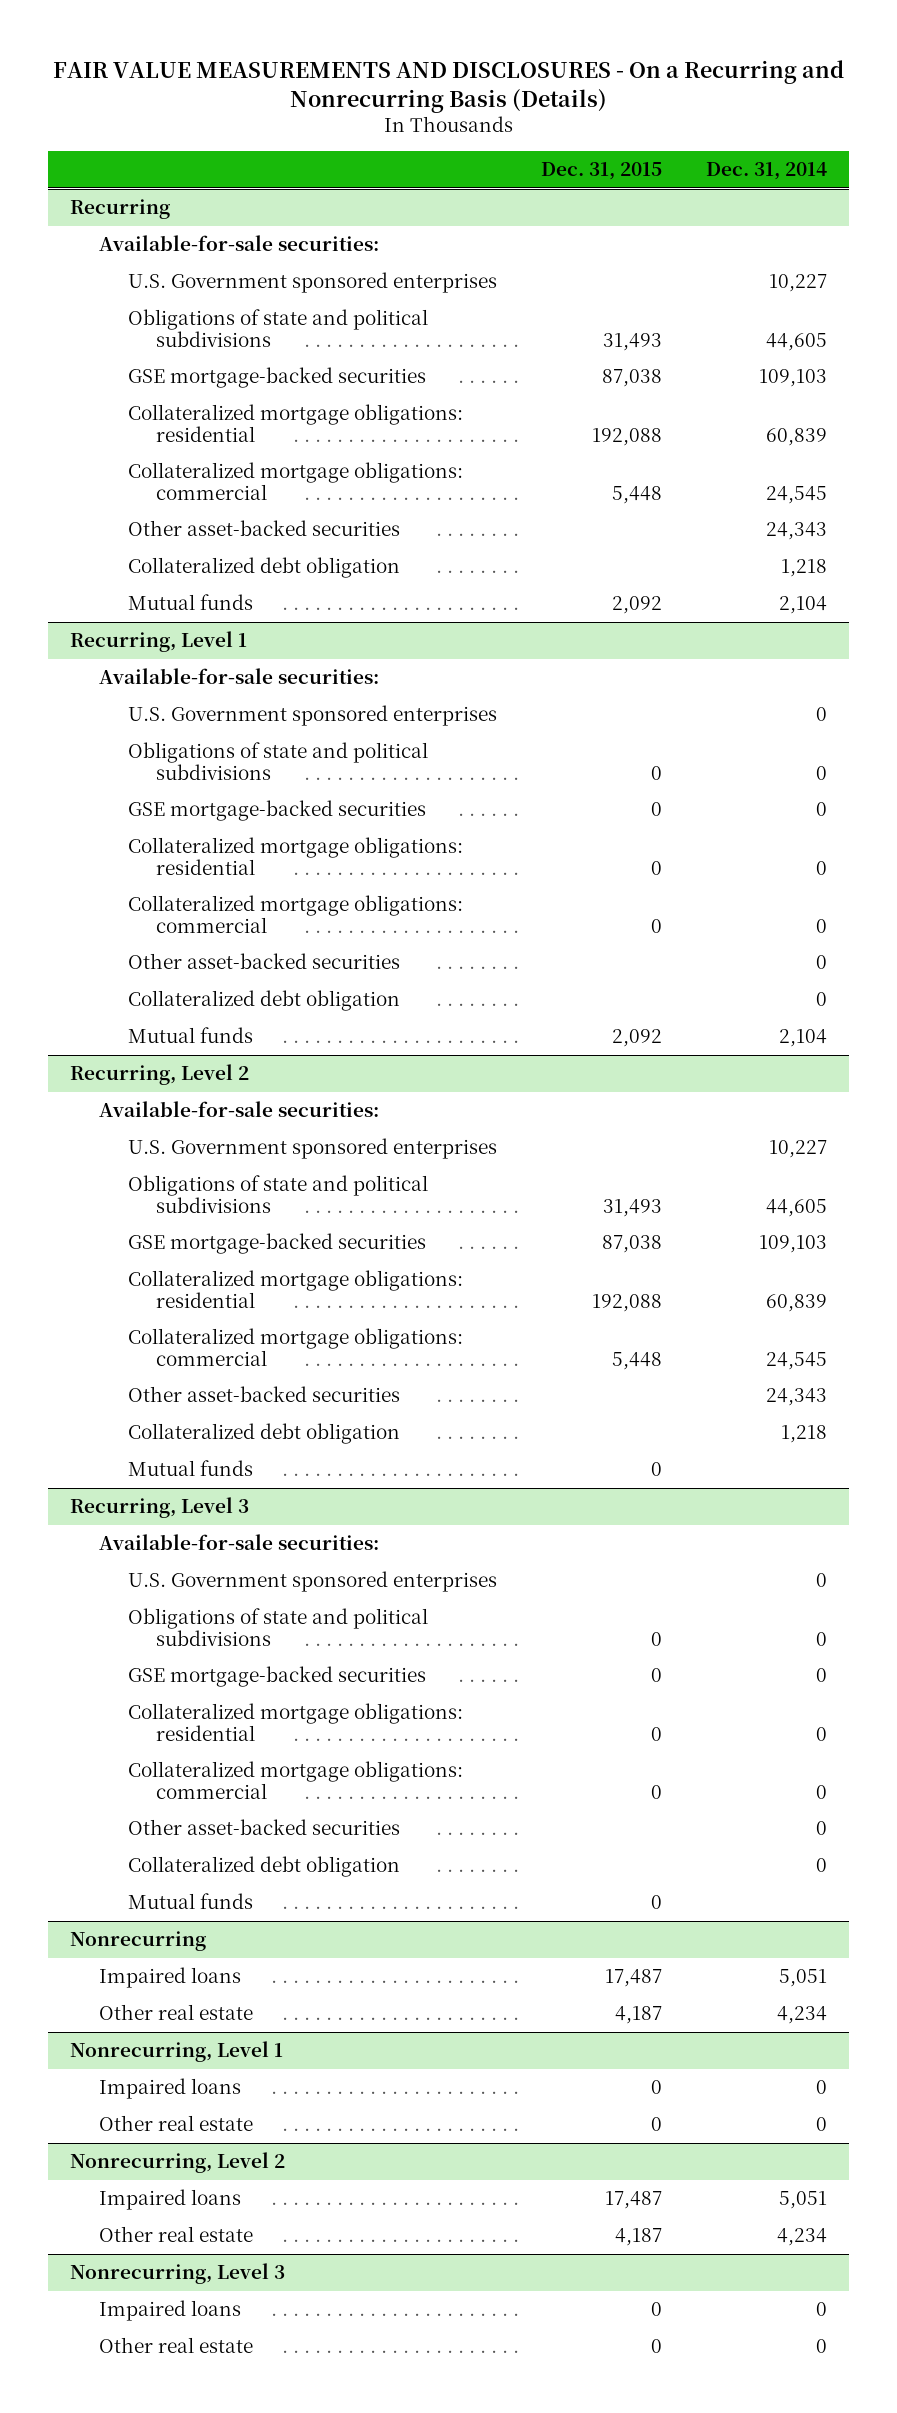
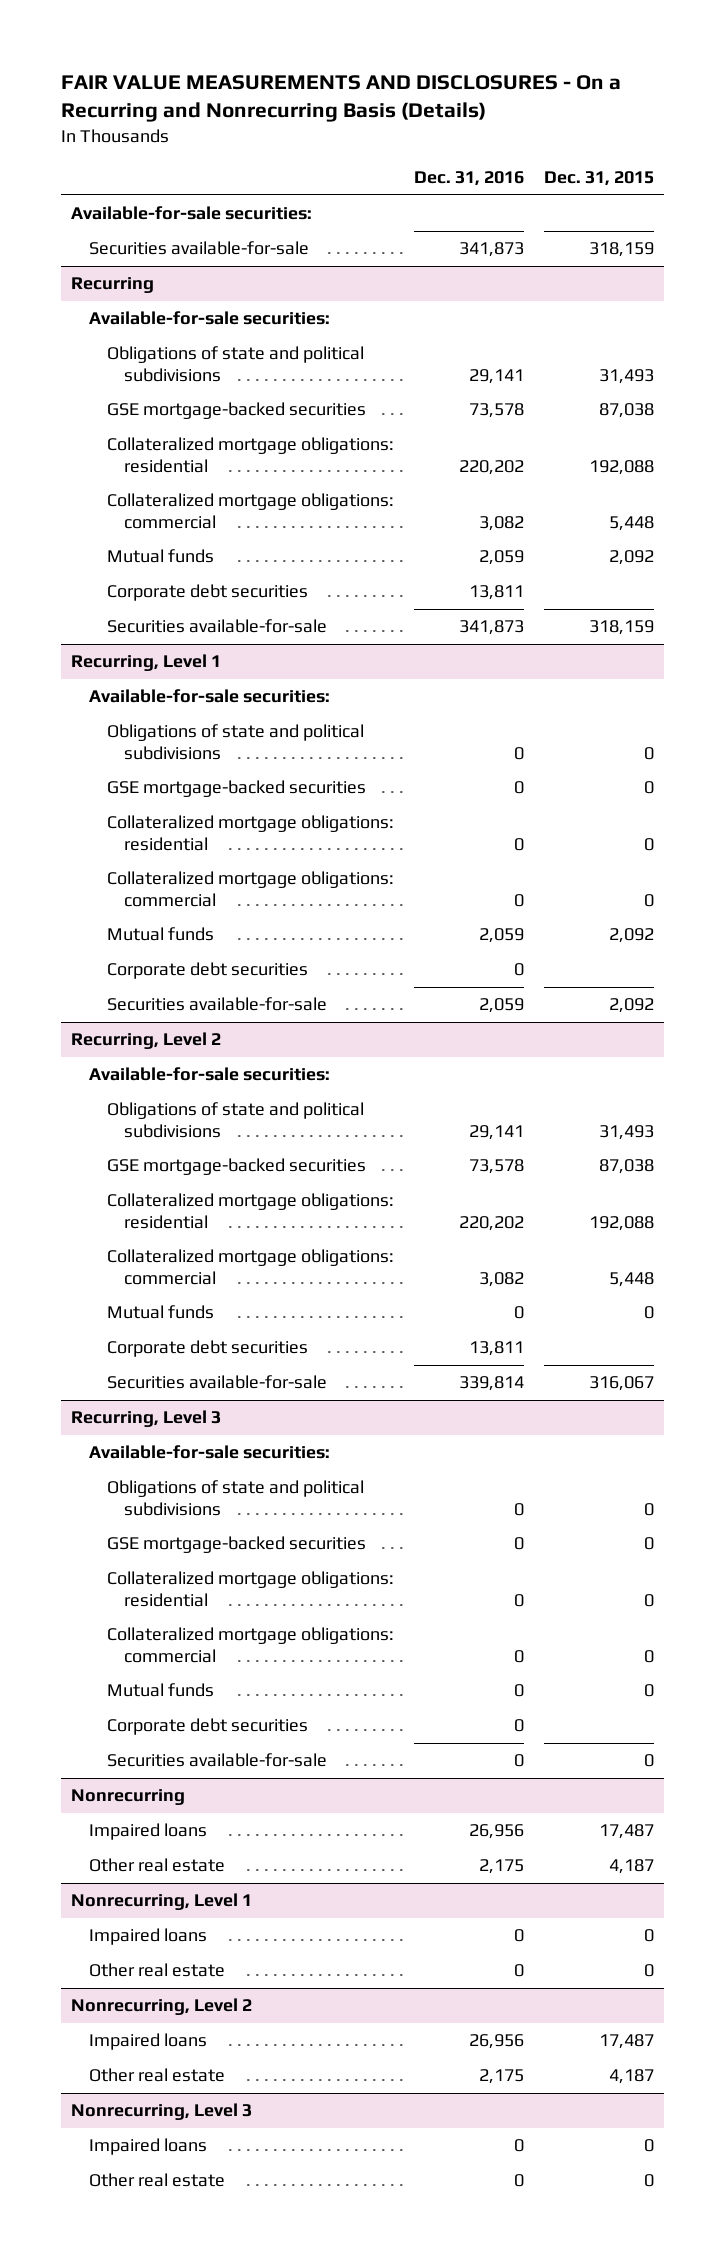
- | Dec. 31, 2015 | Dec. 31, 2014
+ | Dec. 31, 2016 | Dec. 31, 2015
+ Available-for-sale securities:
+ Securities available-for-sale | 341,873 | 318,159
@ Recurring
- U.S. Government sponsored enterprises | | 10,227
- Other asset-backed securities | | 24,343
- Collateralized debt obligation | | 1,218
+ Corporate debt securities | 13,811 |
+ Securities available-for-sale | 341,873 | 318,159
@ Recurring, Level 1
- U.S. Government sponsored enterprises | | 0
- Other asset-backed securities | | 0
- Collateralized debt obligation | | 0
+ Corporate debt securities | 0 |
+ Securities available-for-sale | 2,059 | 2,092
@ Recurring, Level 2
- U.S. Government sponsored enterprises | | 10,227
- Other asset-backed securities | | 24,343
- Collateralized debt obligation | | 1,218
+ Corporate debt securities | 13,811 |
+ Securities available-for-sale | 339,814 | 316,067
@ Recurring, Level 3
- U.S. Government sponsored enterprises | | 0
- Other asset-backed securities | | 0
- Collateralized debt obligation | | 0
+ Corporate debt securities | 0 |
+ Securities available-for-sale | 0 | 0

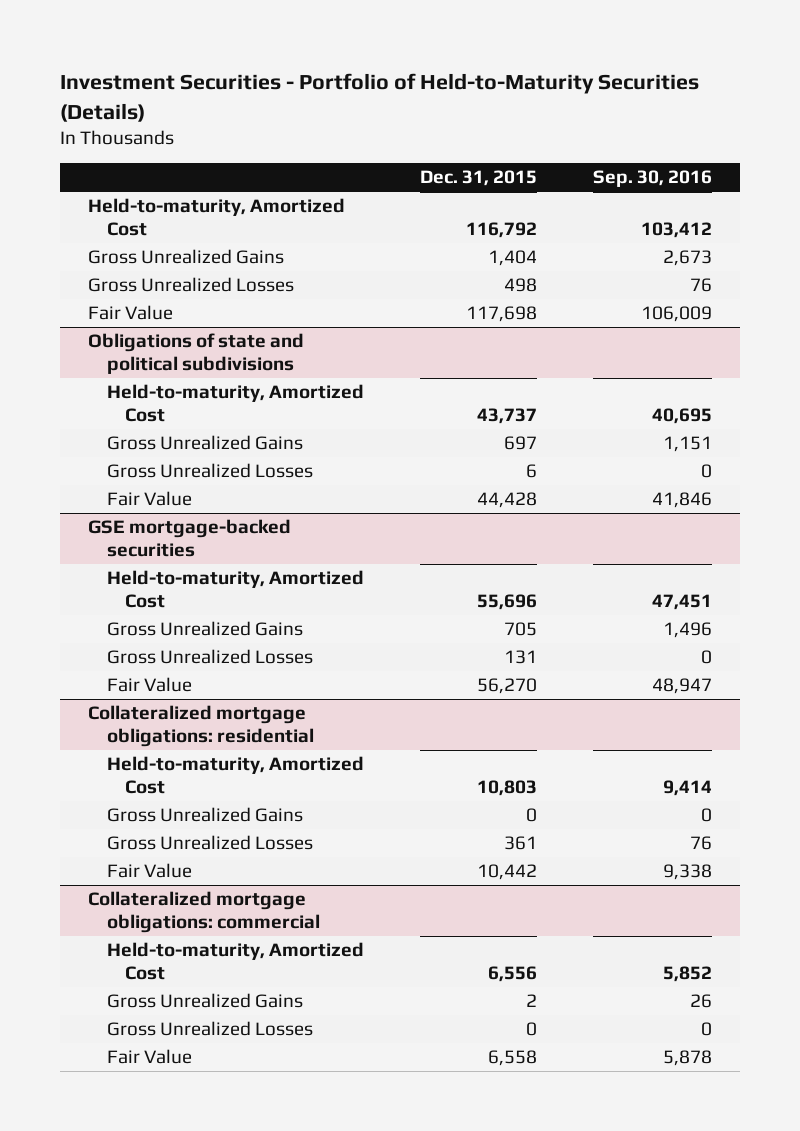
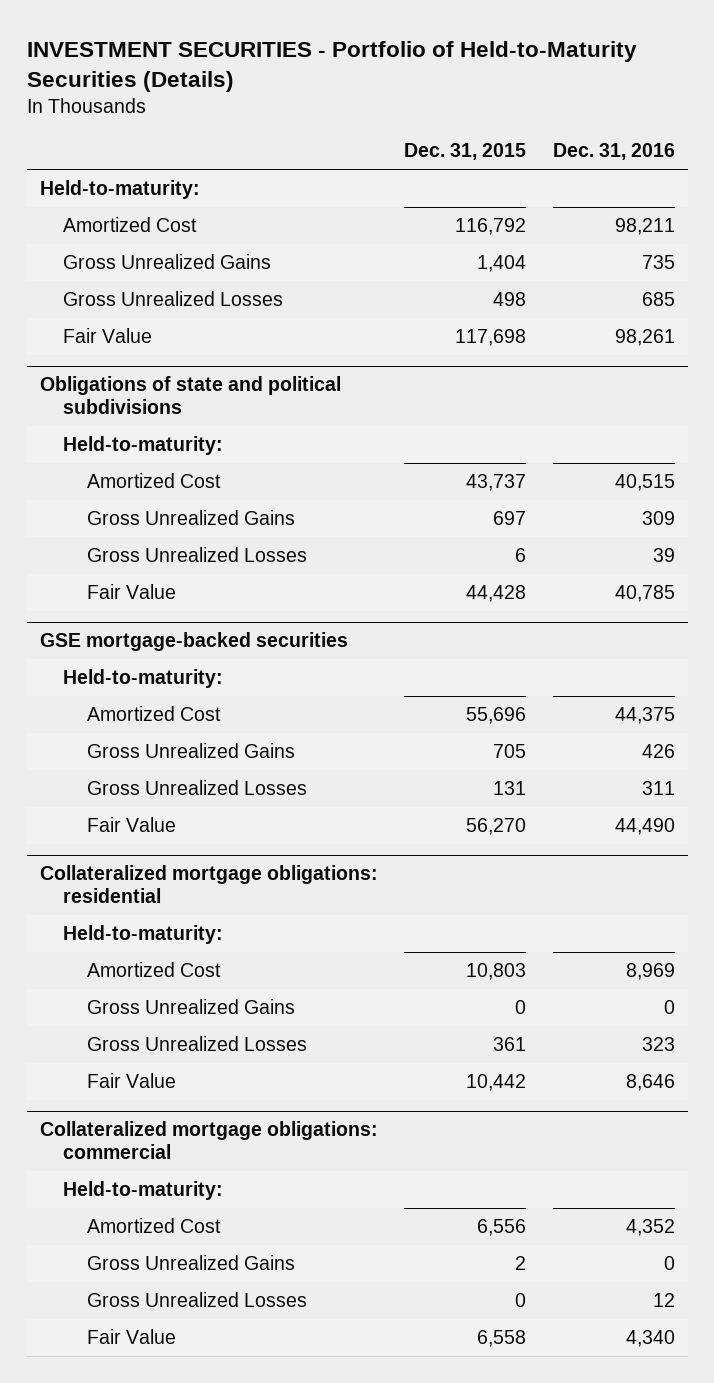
- Investment Securities - Portfolio of Held-to-Maturity Securities (Details)
+ INVESTMENT SECURITIES - Portfolio of Held-to-Maturity Securities (Details)
- | Dec. 31, 2015 | Sep. 30, 2016
+ | Dec. 31, 2015 | Dec. 31, 2016
- Held-to-maturity, Amortized Cost | 116,792 | 103,412
+ Held-to-maturity:
+ Amortized Cost | 116,792 | 98,211
@ Obligations of state and political subdivisions
- Held-to-maturity, Amortized Cost | 43,737 | 40,695
+ Held-to-maturity:
+ Amortized Cost | 43,737 | 40,515
@ GSE mortgage-backed securities
- Held-to-maturity, Amortized Cost | 55,696 | 47,451
+ Held-to-maturity:
+ Amortized Cost | 55,696 | 44,375
@ Collateralized mortgage obligations: residential
- Held-to-maturity, Amortized Cost | 10,803 | 9,414
+ Held-to-maturity:
+ Amortized Cost | 10,803 | 8,969
@ Collateralized mortgage obligations: commercial
- Held-to-maturity, Amortized Cost | 6,556 | 5,852
+ Held-to-maturity:
+ Amortized Cost | 6,556 | 4,352

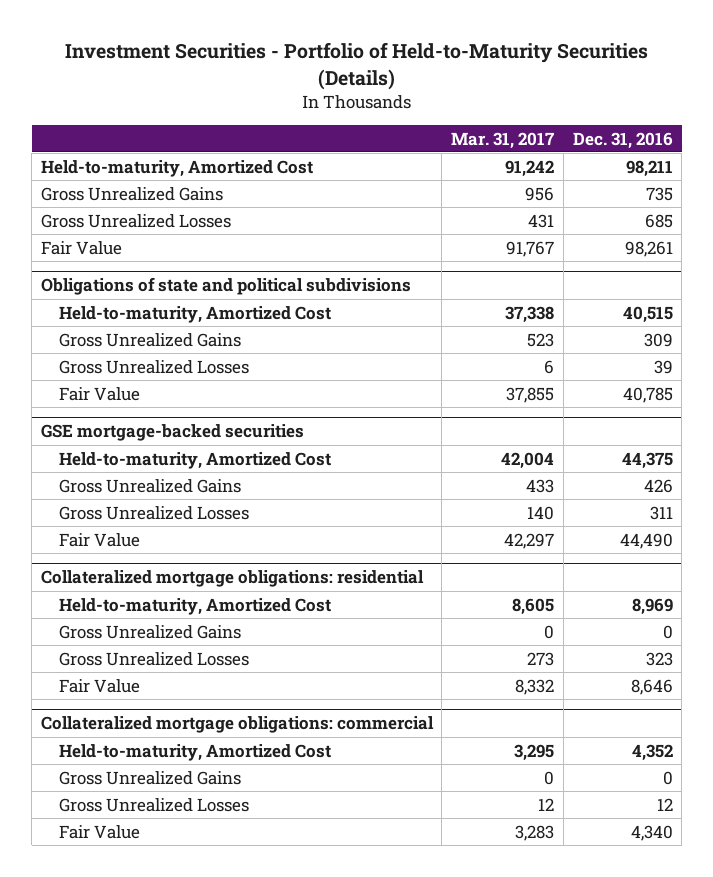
- INVESTMENT SECURITIES - Portfolio of Held-to-Maturity Securities (Details)
+ Investment Securities - Portfolio of Held-to-Maturity Securities (Details)
- | Dec. 31, 2015 | Dec. 31, 2016
+ | Mar. 31, 2017 | Dec. 31, 2016
- Held-to-maturity:
- Amortized Cost | 116,792 | 98,211
+ Held-to-maturity, Amortized Cost | 91,242 | 98,211
@ Obligations of state and political subdivisions
- Held-to-maturity:
- Amortized Cost | 43,737 | 40,515
+ Held-to-maturity, Amortized Cost | 37,338 | 40,515
@ GSE mortgage-backed securities
- Held-to-maturity:
- Amortized Cost | 55,696 | 44,375
+ Held-to-maturity, Amortized Cost | 42,004 | 44,375
@ Collateralized mortgage obligations: residential
- Held-to-maturity:
- Amortized Cost | 10,803 | 8,969
+ Held-to-maturity, Amortized Cost | 8,605 | 8,969
@ Collateralized mortgage obligations: commercial
- Held-to-maturity:
- Amortized Cost | 6,556 | 4,352
+ Held-to-maturity, Amortized Cost | 3,295 | 4,352

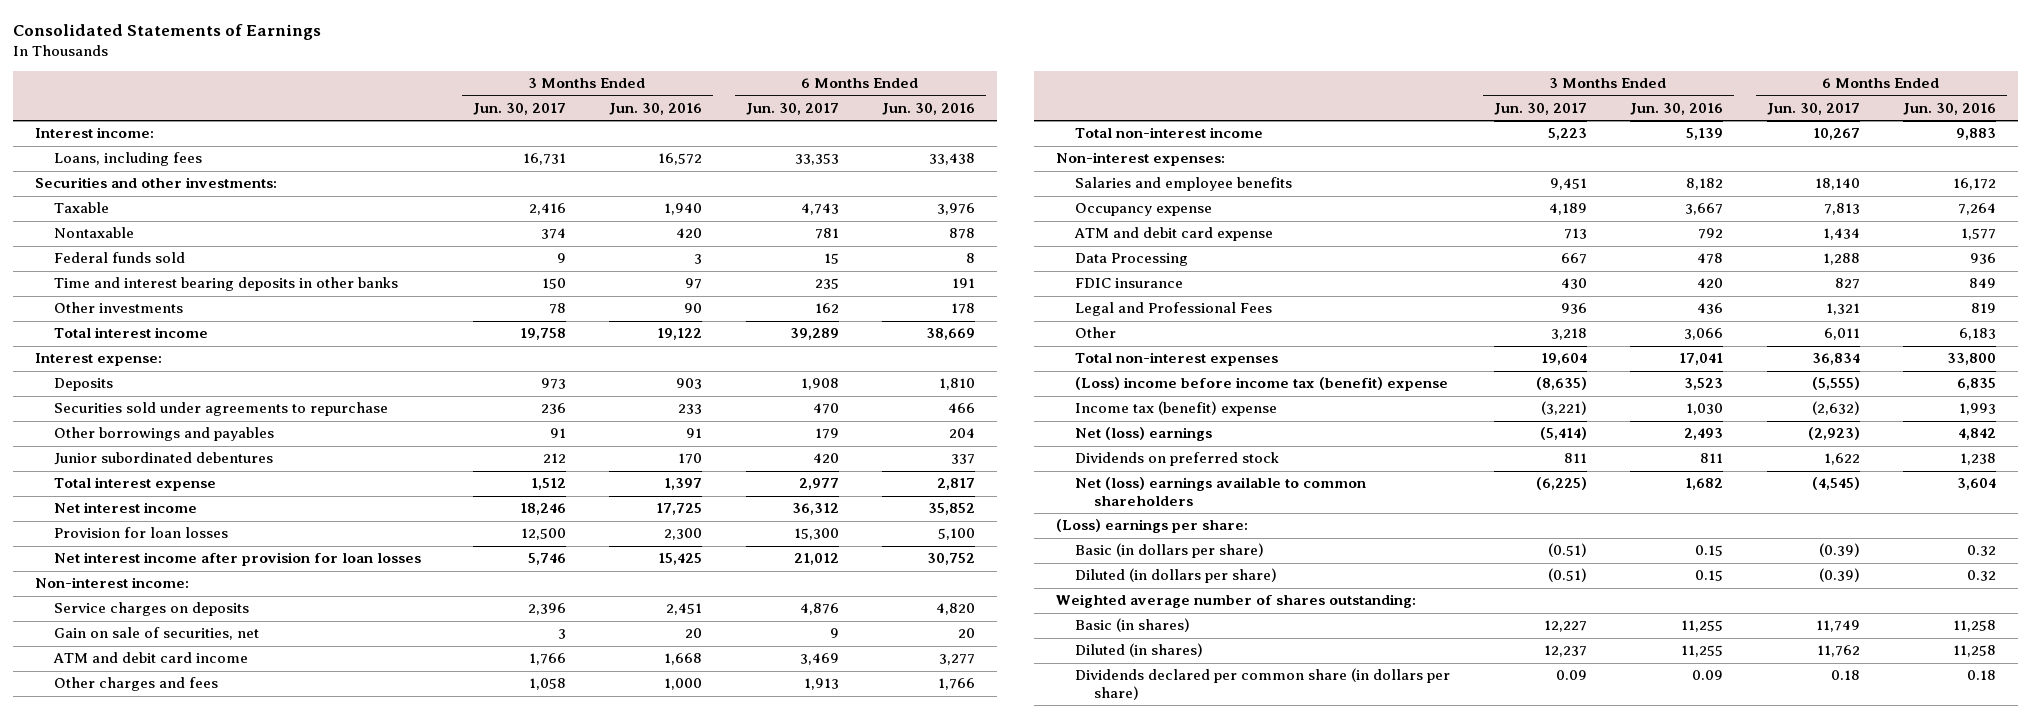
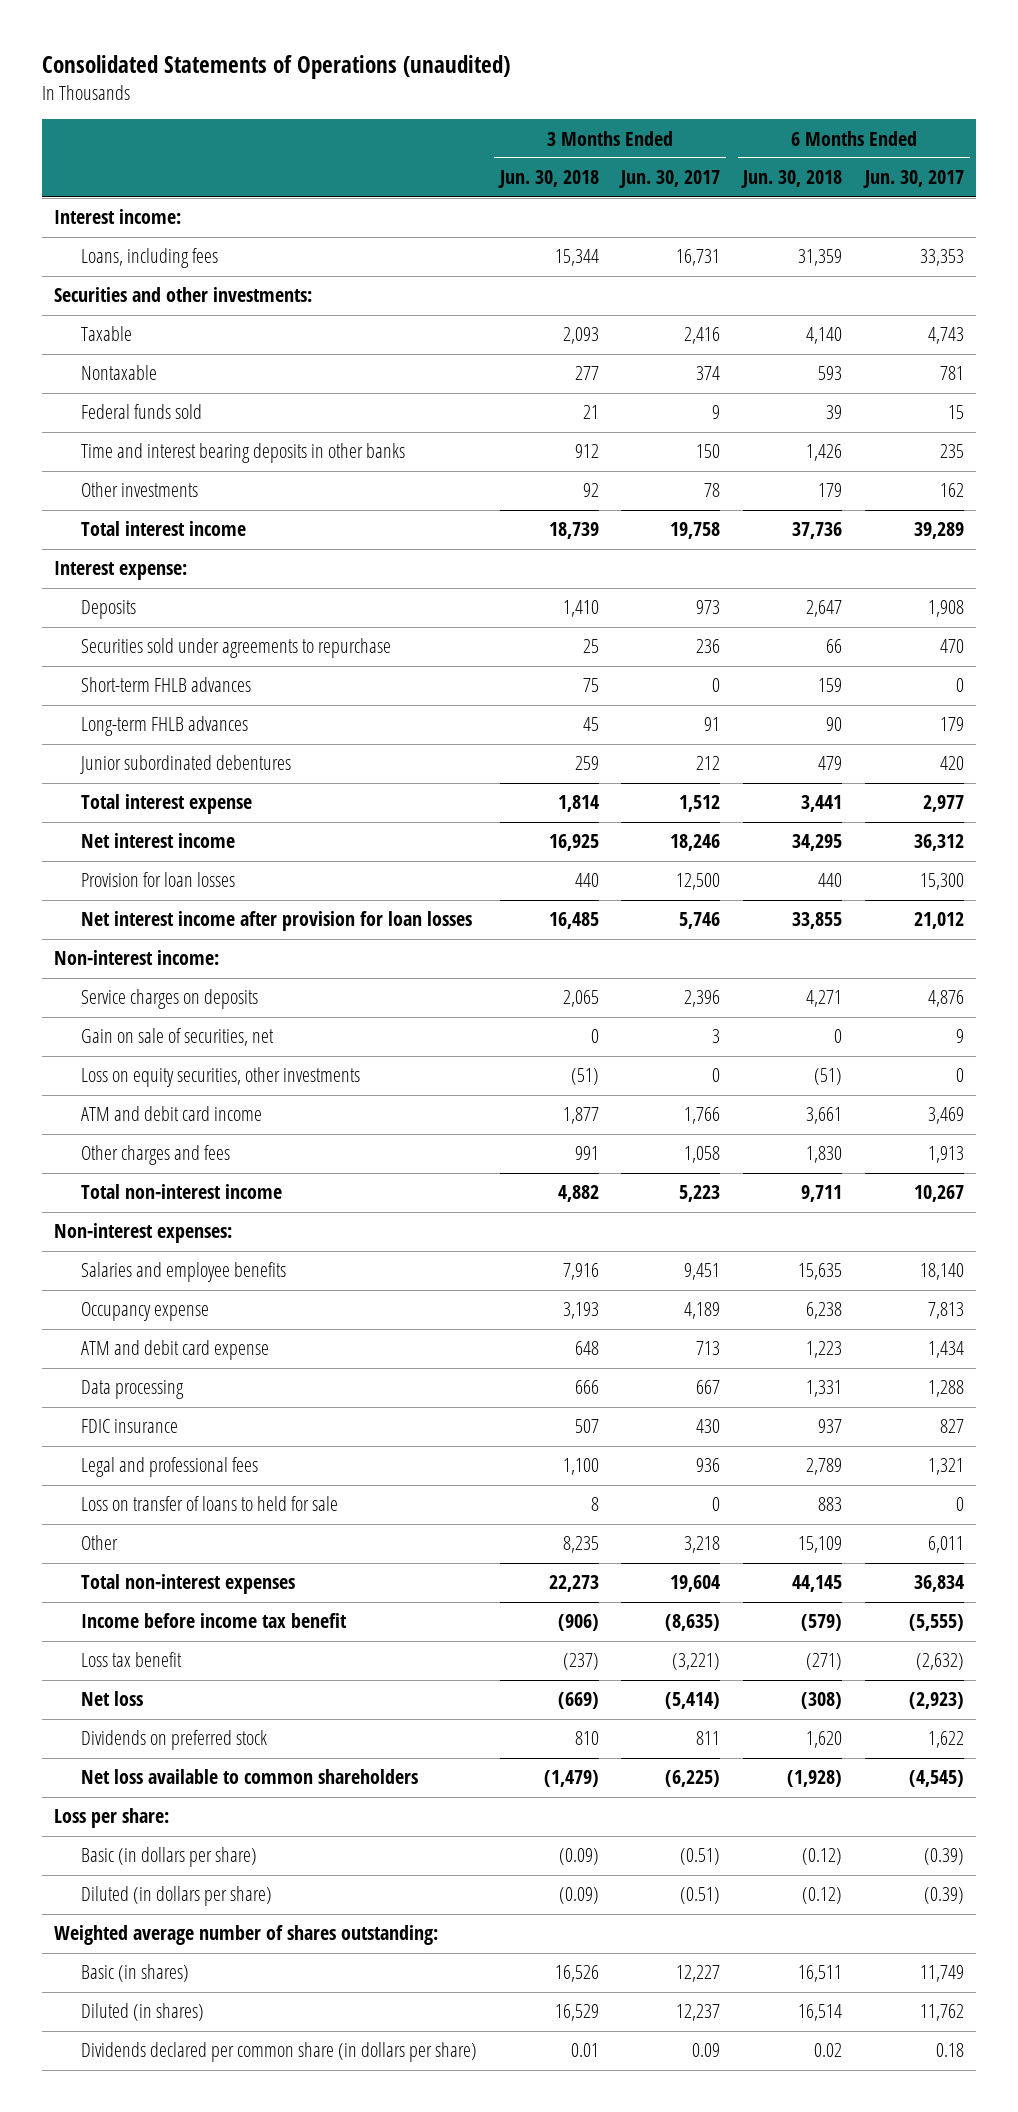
- Consolidated Statements of Earnings
+ Consolidated Statements of Operations (unaudited)
- | 3 Months Ended Jun. 30, 2017 | 3 Months Ended Jun. 30, 2016 | 6 Months Ended Jun. 30, 2017 | 6 Months Ended Jun. 30, 2016
+ | 3 Months Ended Jun. 30, 2018 | 3 Months Ended Jun. 30, 2017 | 6 Months Ended Jun. 30, 2018 | 6 Months Ended Jun. 30, 2017
- Other borrowings and payables | 91 | 91 | 179 | 204
+ Short-term FHLB advances | 75 | 0 | 159 | 0
+ Long-term FHLB advances | 45 | 91 | 90 | 179
+ Loss on equity securities, other investments | (51) | 0 | (51) | 0
- Data Processing | 667 | 478 | 1,288 | 936
+ Data processing | 666 | 667 | 1,331 | 1,288
- Legal and Professional Fees | 936 | 436 | 1,321 | 819
+ Legal and professional fees | 1,100 | 936 | 2,789 | 1,321
+ Loss on transfer of loans to held for sale | 8 | 0 | 883 | 0
- (Loss) income before income tax (benefit) expense | (8,635) | 3,523 | (5,555) | 6,835
- Income tax (benefit) expense | (3,221) | 1,030 | (2,632) | 1,993
- Net (loss) earnings | (5,414) | 2,493 | (2,923) | 4,842
+ Income before income tax benefit | (906) | (8,635) | (579) | (5,555)
+ Loss tax benefit | (237) | (3,221) | (271) | (2,632)
+ Net loss | (669) | (5,414) | (308) | (2,923)
- Net (loss) earnings available to common shareholders | (6,225) | 1,682 | (4,545) | 3,604
- (Loss) earnings per share:
+ Net loss available to common shareholders | (1,479) | (6,225) | (1,928) | (4,545)
+ Loss per share:

